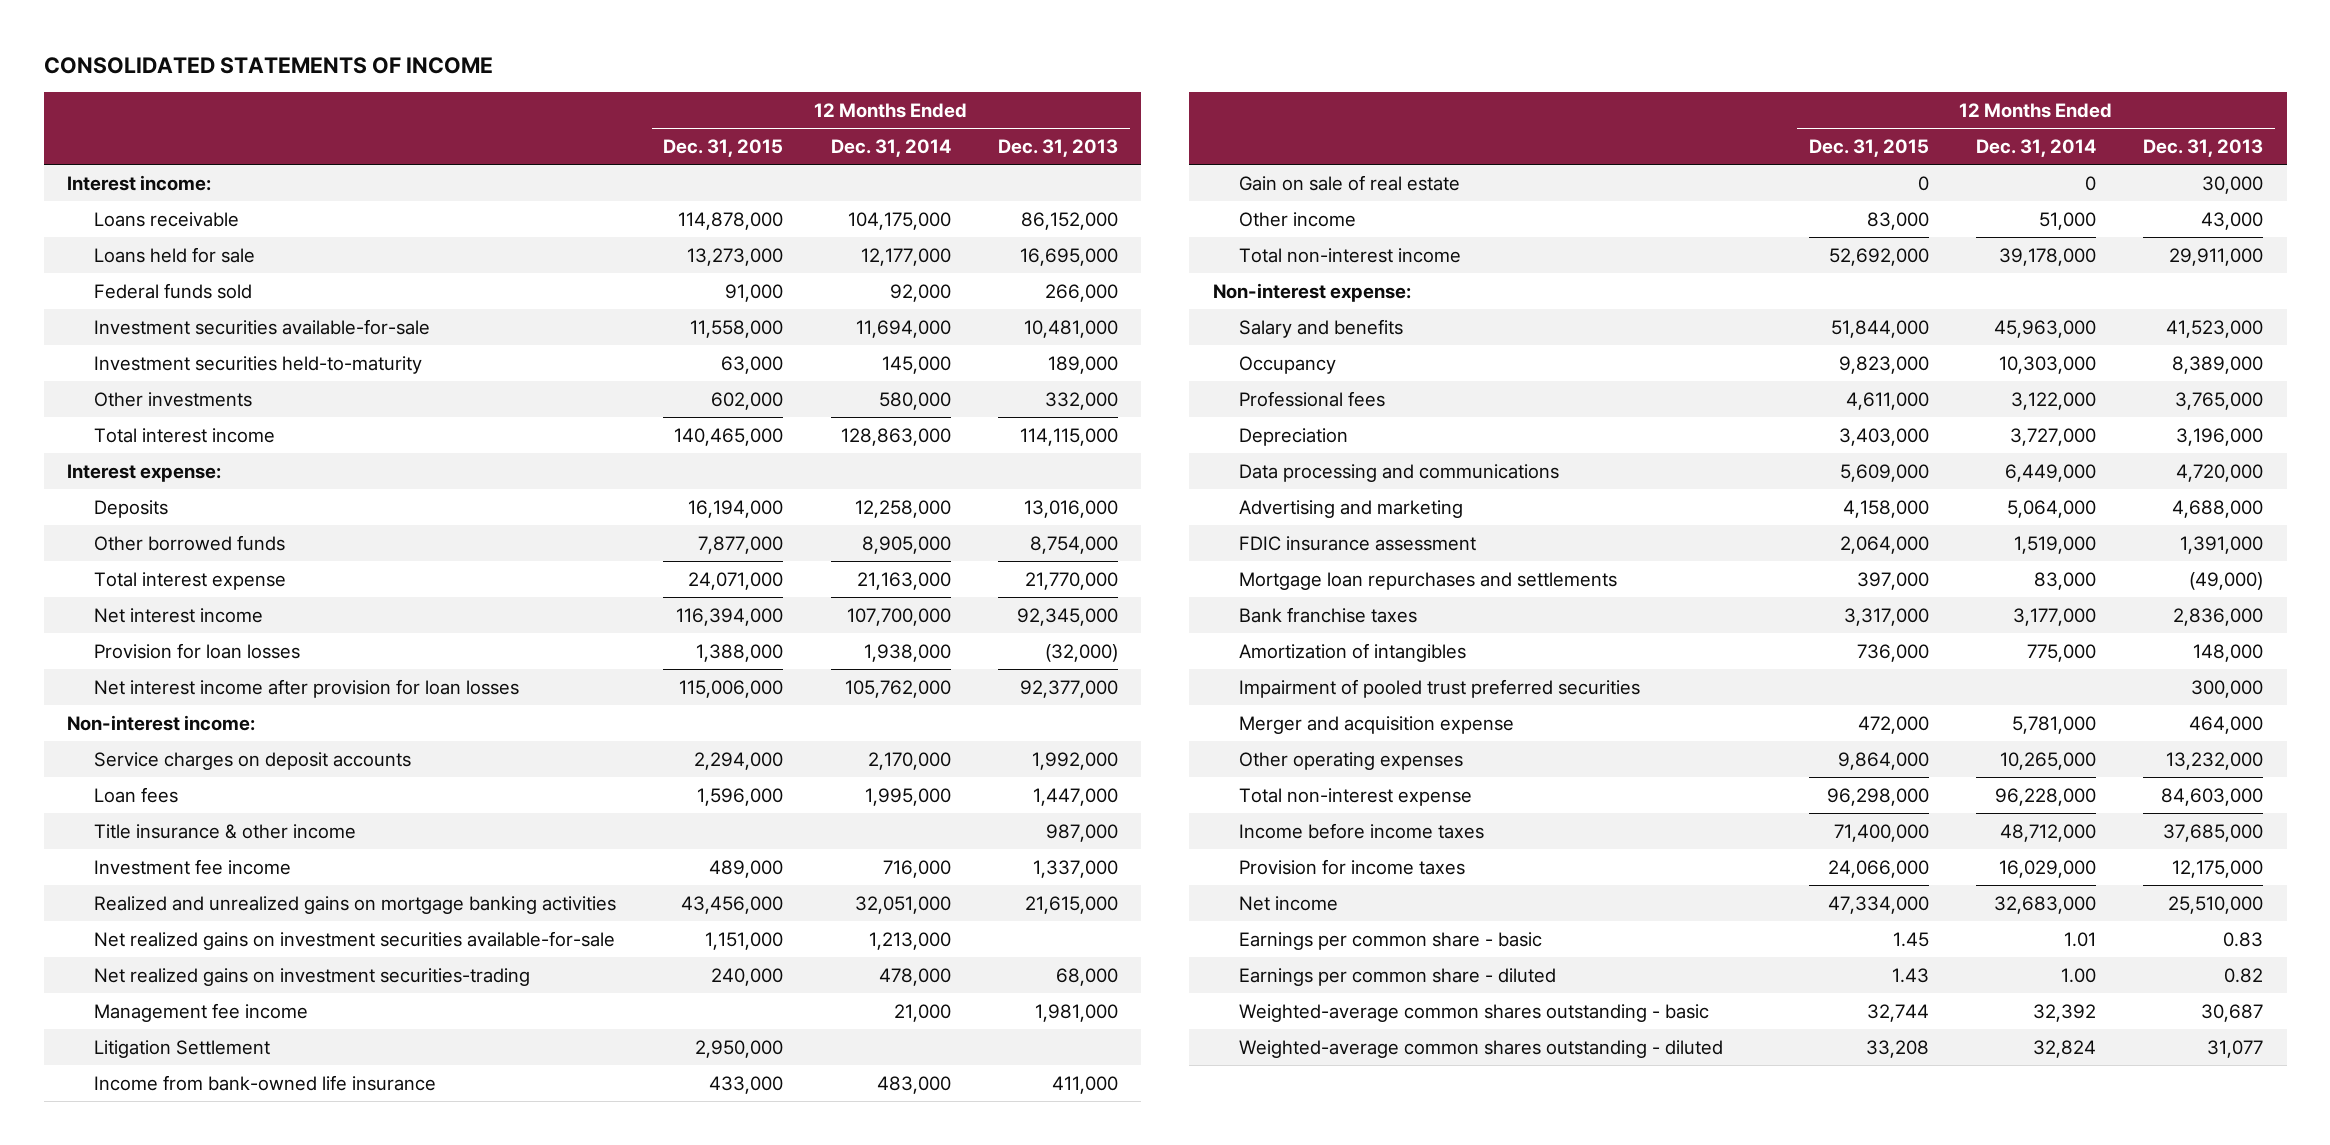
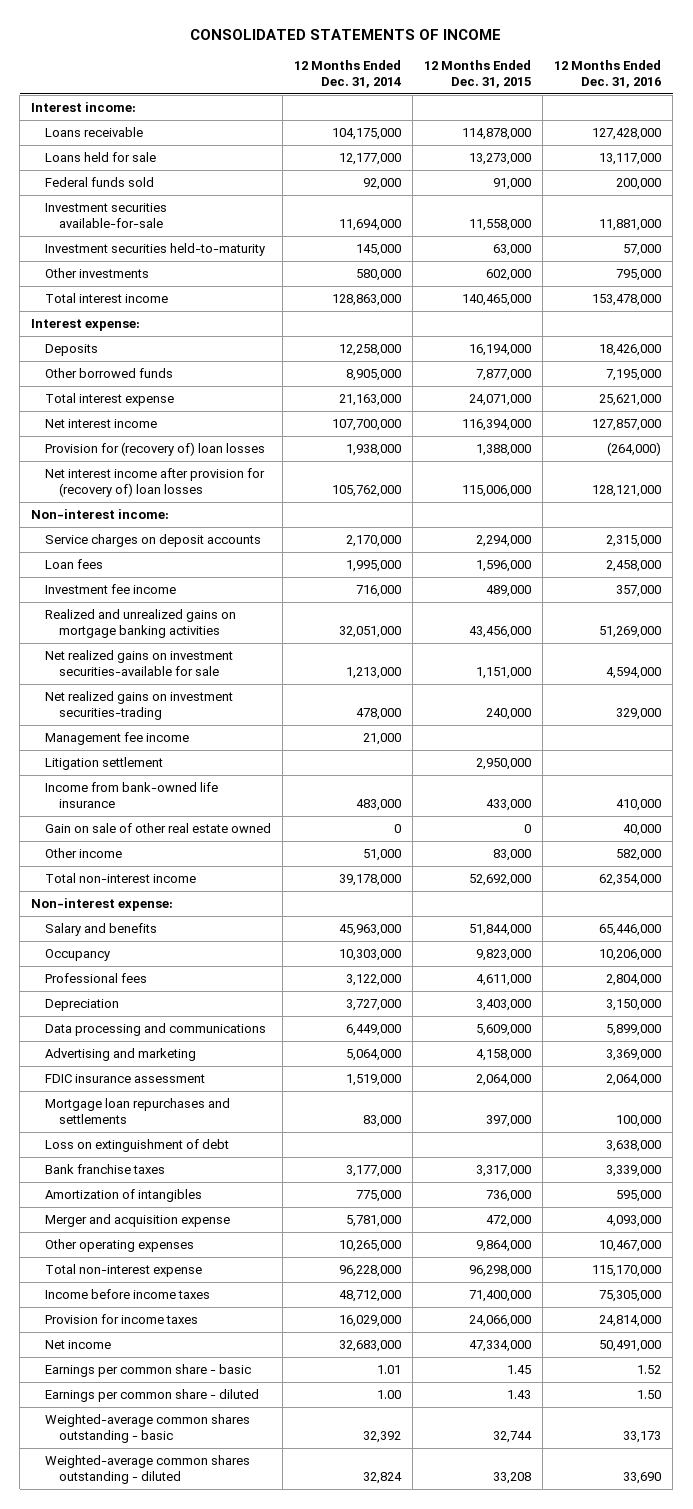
- | 12 Months Ended Dec. 31, 2015 | 12 Months Ended Dec. 31, 2014 | 12 Months Ended Dec. 31, 2013
+ | 12 Months Ended Dec. 31, 2014 | 12 Months Ended Dec. 31, 2015 | 12 Months Ended Dec. 31, 2016
- Provision for loan losses | 1,388,000 | 1,938,000 | (32,000)
- Net interest income after provision for loan losses | 115,006,000 | 105,762,000 | 92,377,000
+ Provision for (recovery of) loan losses | 1,938,000 | 1,388,000 | (264,000)
+ Net interest income after provision for (recovery of) loan losses | 105,762,000 | 115,006,000 | 128,121,000
- Title insurance & other income | | | 987,000
- Net realized gains on investment securities available-for-sale | 1,151,000 | 1,213,000 |
+ Net realized gains on investment securities-available for sale | 1,213,000 | 1,151,000 | 4,594,000
- Litigation Settlement | 2,950,000 | |
+ Litigation settlement | | 2,950,000 |
- Gain on sale of real estate | 0 | 0 | 30,000
+ Gain on sale of other real estate owned | 0 | 0 | 40,000
+ Loss on extinguishment of debt | | | 3,638,000
- Impairment of pooled trust preferred securities | | | 300,000

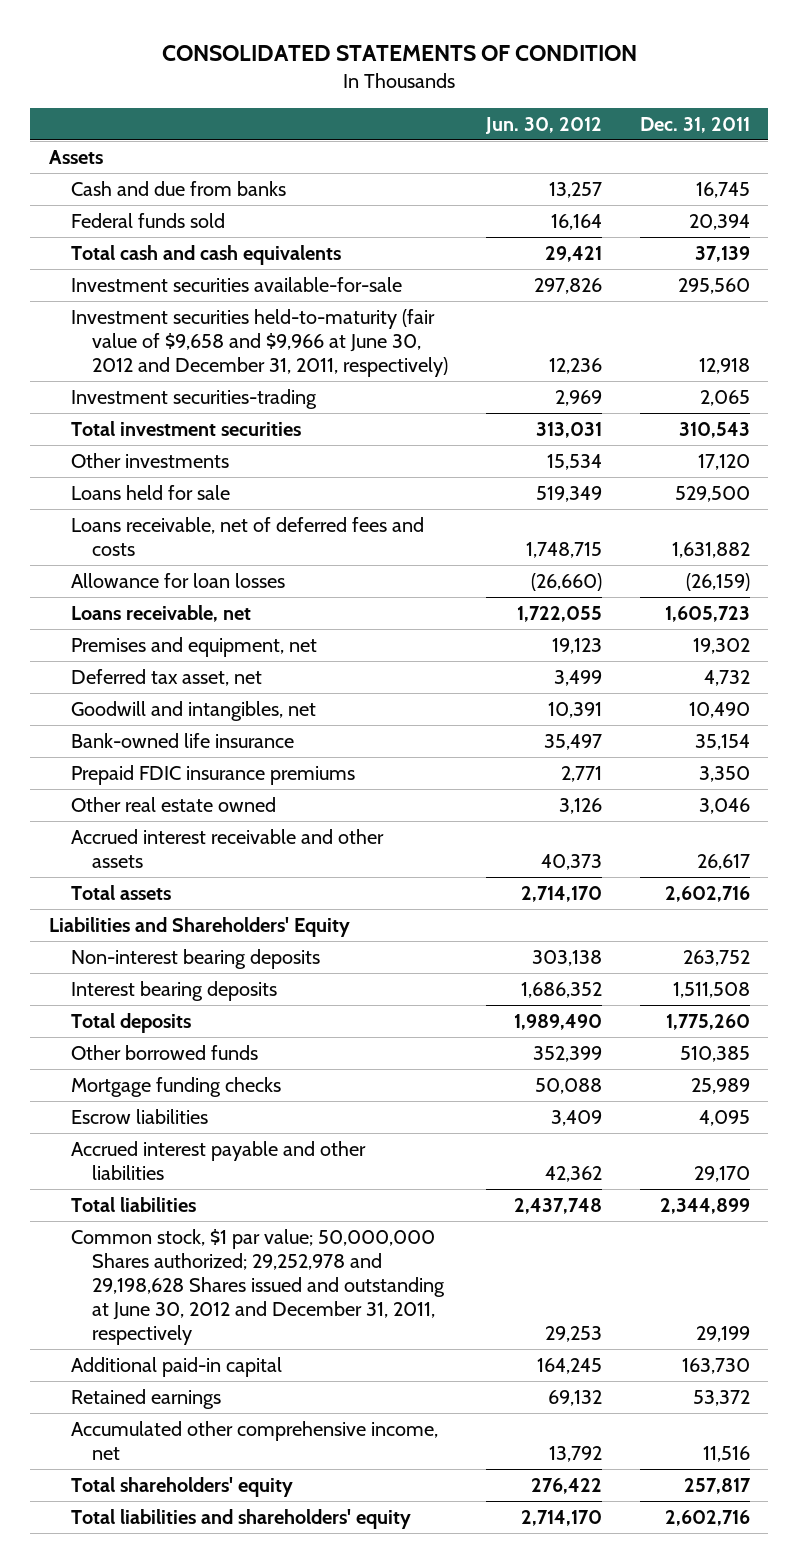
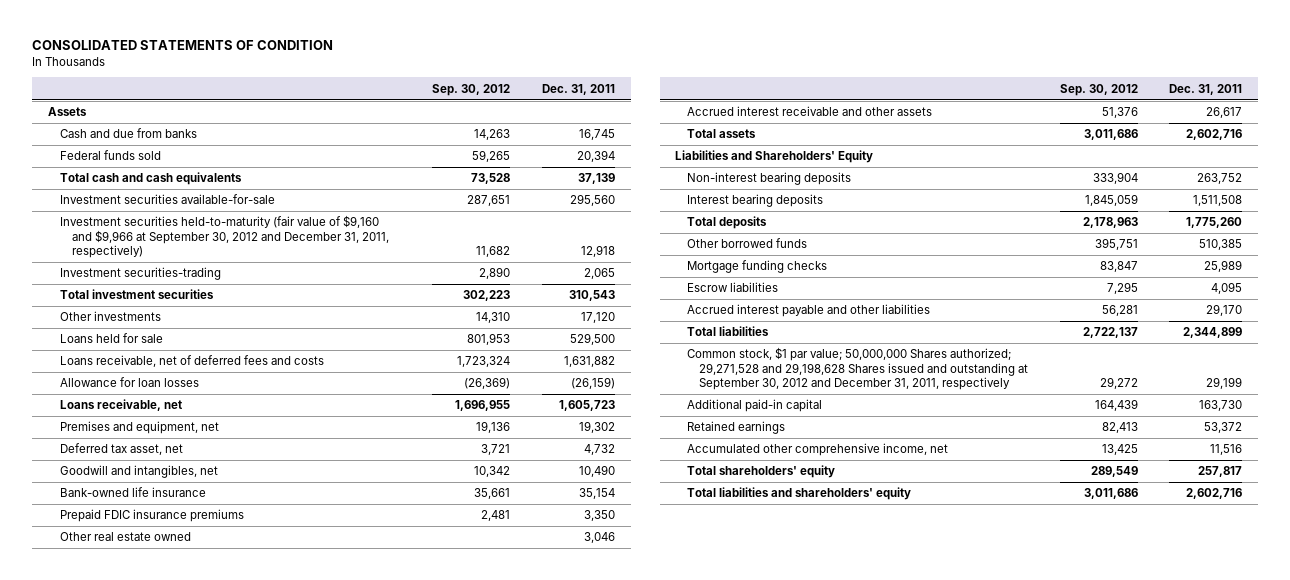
- | Jun. 30, 2012 | Dec. 31, 2011
+ | Sep. 30, 2012 | Dec. 31, 2011
- Investment securities held-to-maturity (fair value of $9,658 and $9,966 at June 30, 2012 and December 31, 2011, respectively) | 12,236 | 12,918
+ Investment securities held-to-maturity (fair value of $9,160 and $9,966 at September 30, 2012 and December 31, 2011, respectively) | 11,682 | 12,918
- Common stock, $1 par value; 50,000,000 Shares authorized; 29,252,978 and 29,198,628 Shares issued and outstanding at June 30, 2012 and December 31, 2011, respectively | 29,253 | 29,199
+ Common stock, $1 par value; 50,000,000 Shares authorized; 29,271,528 and 29,198,628 Shares issued and outstanding at September 30, 2012 and December 31, 2011, respectively | 29,272 | 29,199

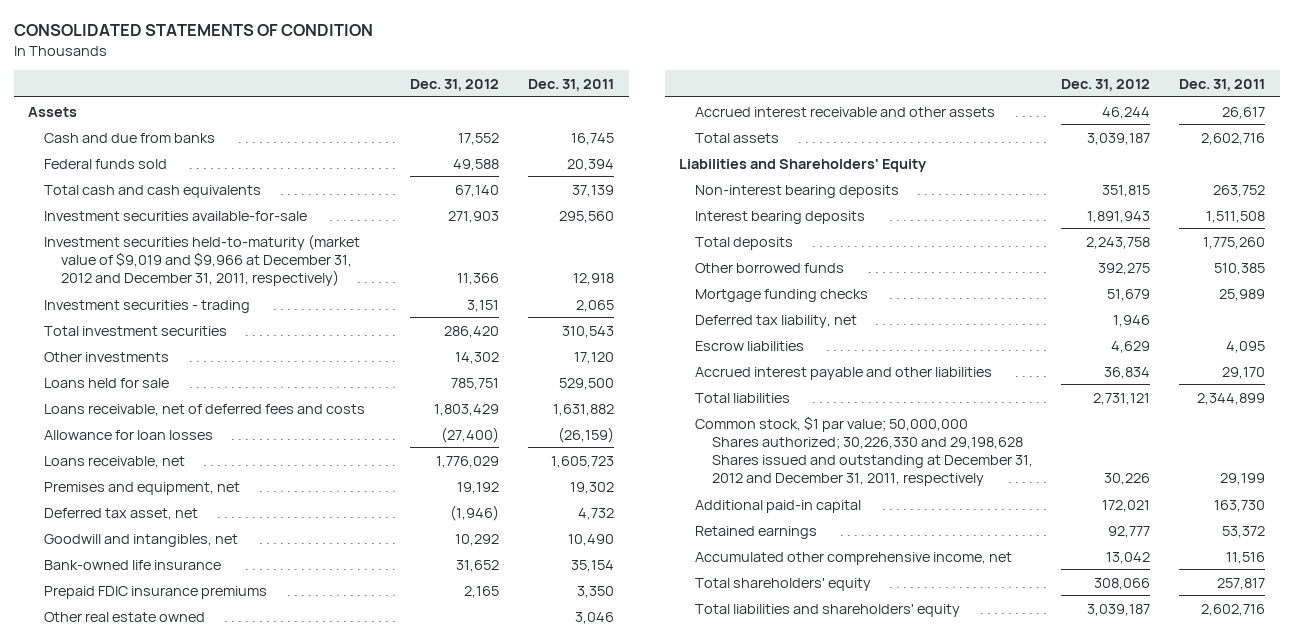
- | Sep. 30, 2012 | Dec. 31, 2011
+ | Dec. 31, 2012 | Dec. 31, 2011
- Investment securities held-to-maturity (fair value of $9,160 and $9,966 at September 30, 2012 and December 31, 2011, respectively) | 11,682 | 12,918
- Investment securities-trading | 2,890 | 2,065
+ Investment securities held-to-maturity (market value of $9,019 and $9,966 at December 31, 2012 and December 31, 2011, respectively) | 11,366 | 12,918
+ Investment securities - trading | 3,151 | 2,065
+ Deferred tax liability, net | 1,946 |
- Common stock, $1 par value; 50,000,000 Shares authorized; 29,271,528 and 29,198,628 Shares issued and outstanding at September 30, 2012 and December 31, 2011, respectively | 29,272 | 29,199
+ Common stock, $1 par value; 50,000,000 Shares authorized; 30,226,330 and 29,198,628 Shares issued and outstanding at December 31, 2012 and December 31, 2011, respectively | 30,226 | 29,199

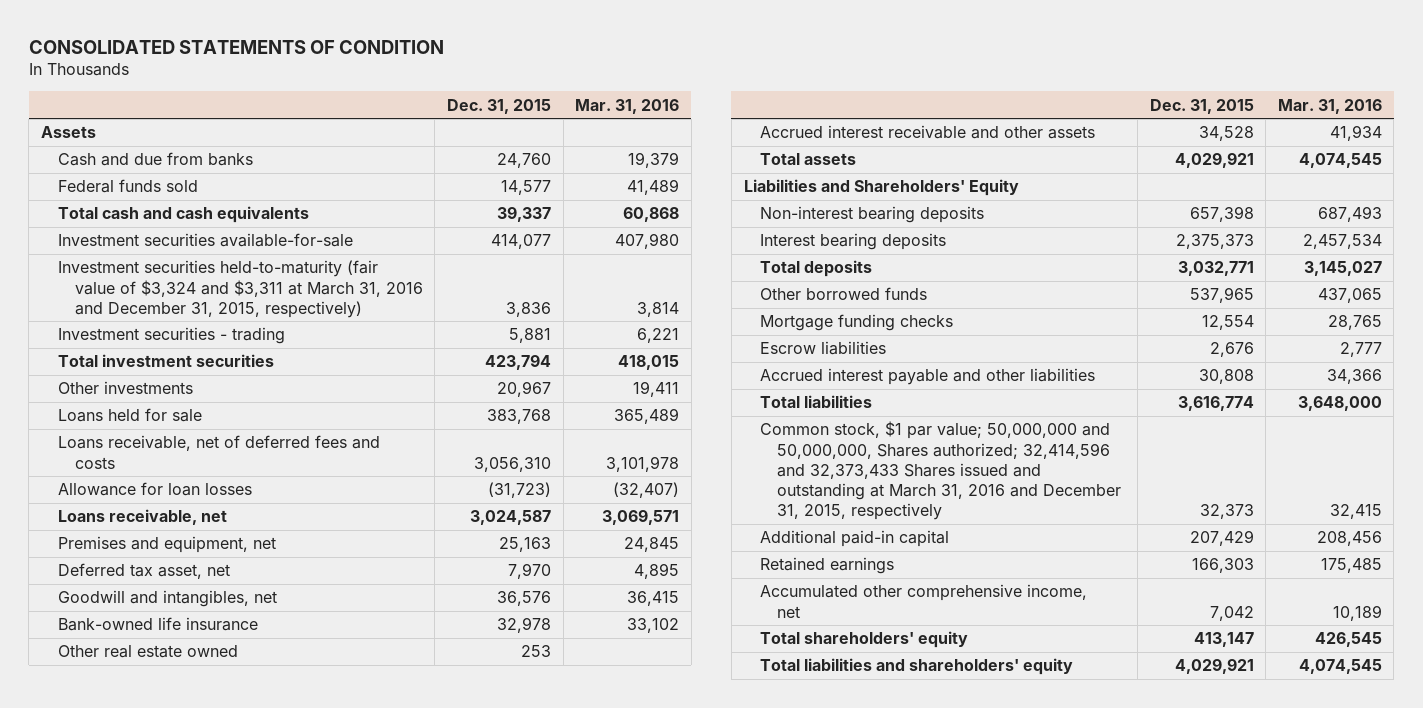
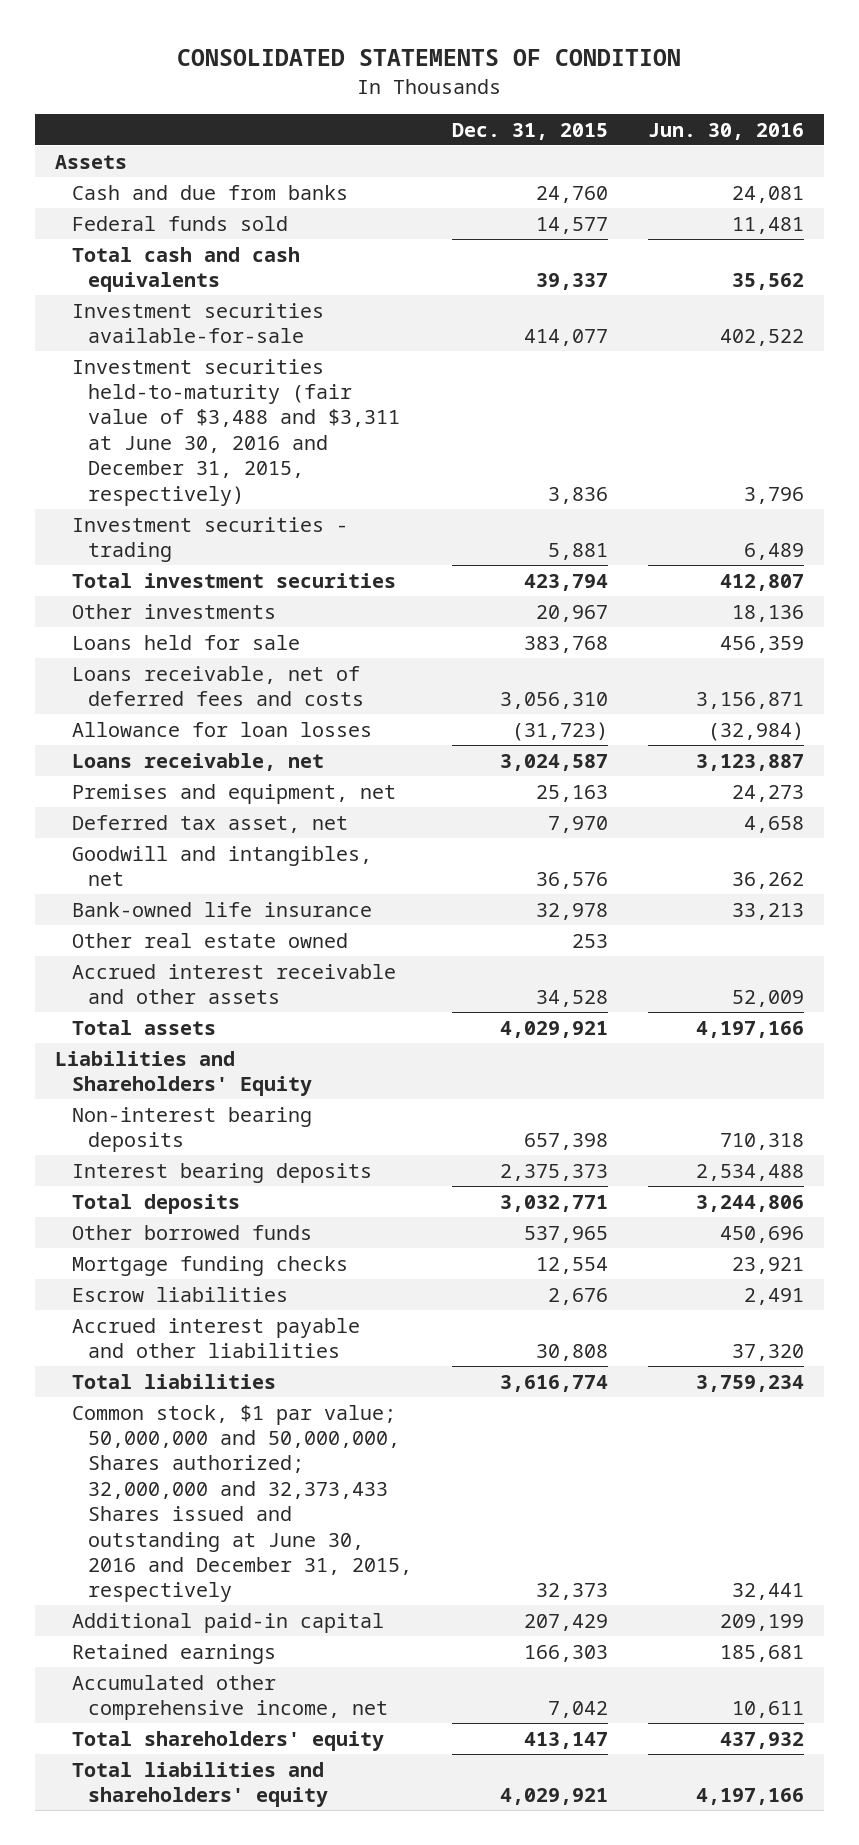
- | Dec. 31, 2015 | Mar. 31, 2016
+ | Dec. 31, 2015 | Jun. 30, 2016
- Investment securities held-to-maturity (fair value of $3,324 and $3,311 at March 31, 2016 and December 31, 2015, respectively) | 3,836 | 3,814
+ Investment securities held-to-maturity (fair value of $3,488 and $3,311 at June 30, 2016 and December 31, 2015, respectively) | 3,836 | 3,796
- Common stock, $1 par value; 50,000,000 and 50,000,000, Shares authorized; 32,414,596 and 32,373,433 Shares issued and outstanding at March 31, 2016 and December 31, 2015, respectively | 32,373 | 32,415
+ Common stock, $1 par value; 50,000,000 and 50,000,000, Shares authorized; 32,000,000 and 32,373,433 Shares issued and outstanding at June 30, 2016 and December 31, 2015, respectively | 32,373 | 32,441

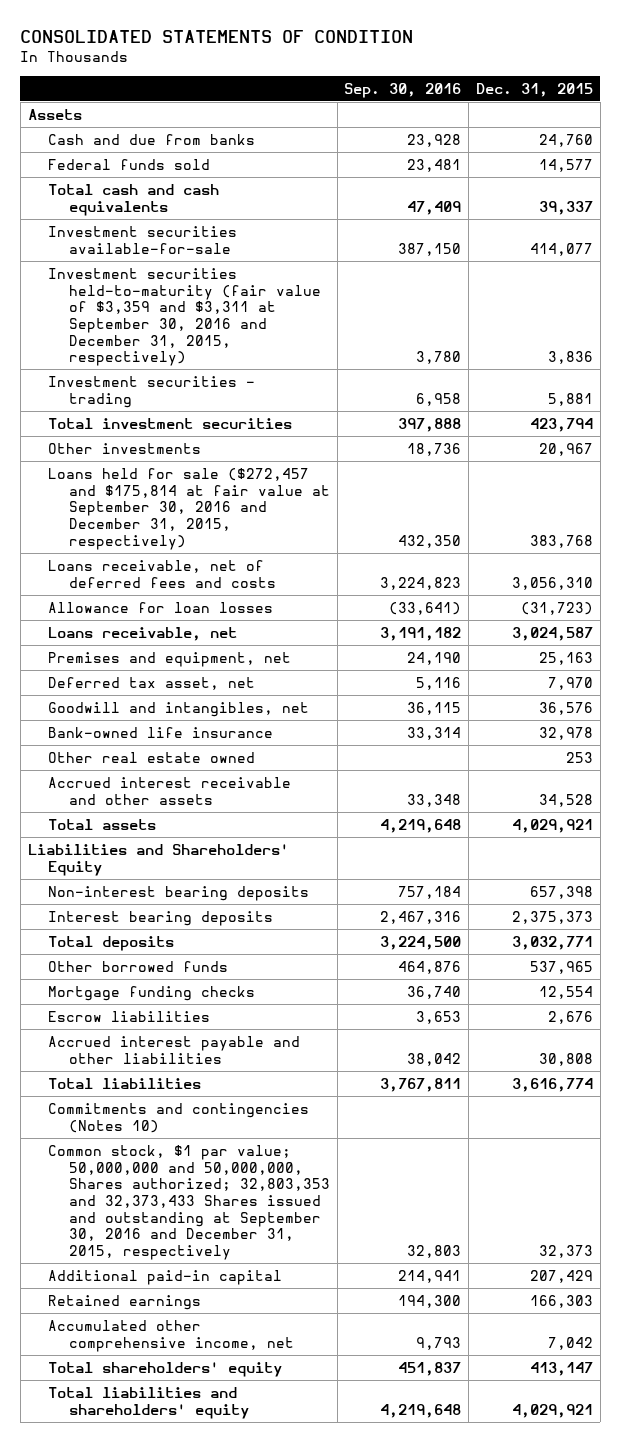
- | Dec. 31, 2015 | Jun. 30, 2016
+ | Sep. 30, 2016 | Dec. 31, 2015
- Investment securities held-to-maturity (fair value of $3,488 and $3,311 at June 30, 2016 and December 31, 2015, respectively) | 3,836 | 3,796
+ Investment securities held-to-maturity (fair value of $3,359 and $3,311 at September 30, 2016 and December 31, 2015, respectively) | 3,780 | 3,836
- Loans held for sale | 383,768 | 456,359
+ Loans held for sale ($272,457 and $175,814 at fair value at September 30, 2016 and December 31, 2015, respectively) | 432,350 | 383,768
- Common stock, $1 par value; 50,000,000 and 50,000,000, Shares authorized; 32,000,000 and 32,373,433 Shares issued and outstanding at June 30, 2016 and December 31, 2015, respectively | 32,373 | 32,441
+ Commitments and contingencies (Notes 10)
+ Common stock, $1 par value; 50,000,000 and 50,000,000, Shares authorized; 32,803,353 and 32,373,433 Shares issued and outstanding at September 30, 2016 and December 31, 2015, respectively | 32,803 | 32,373

